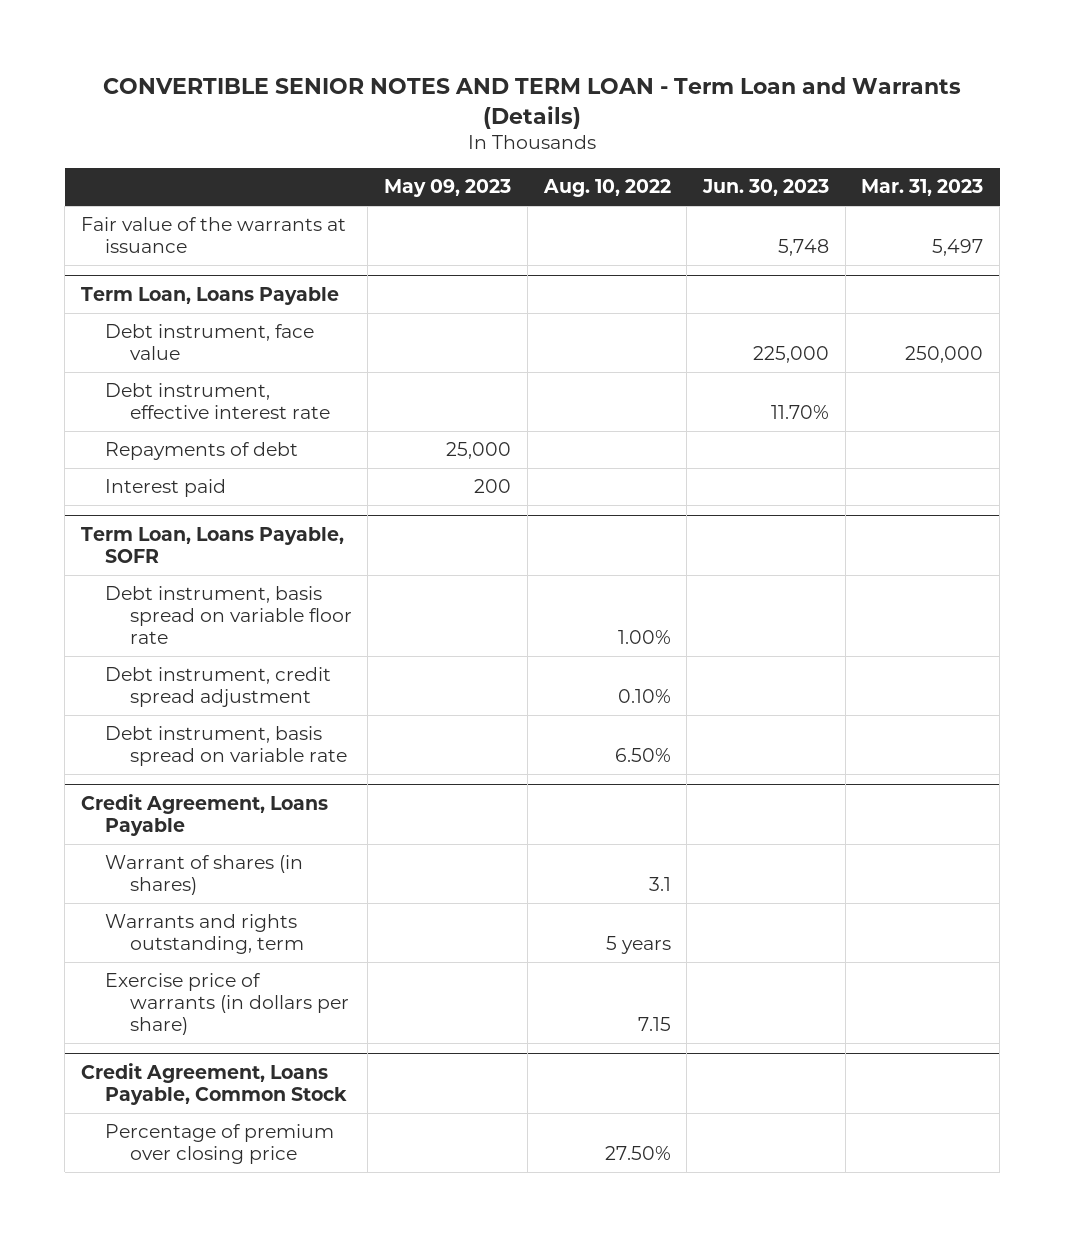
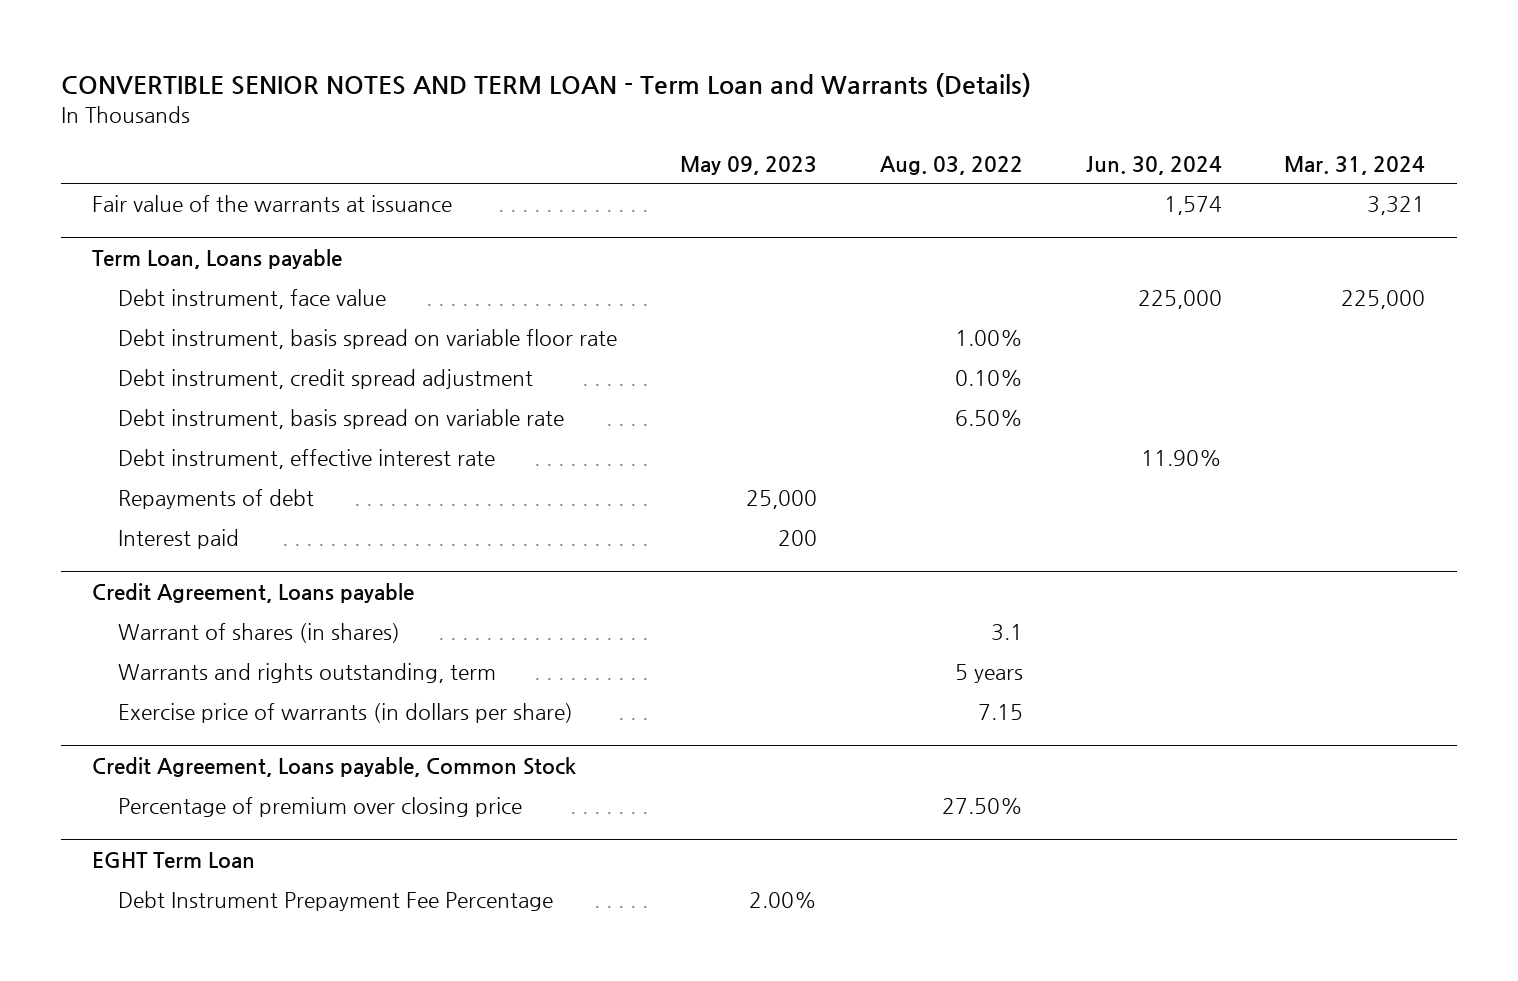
- | May 09, 2023 | Aug. 10, 2022 | Jun. 30, 2023 | Mar. 31, 2023
+ | May 09, 2023 | Aug. 03, 2022 | Jun. 30, 2024 | Mar. 31, 2024
- Term Loan, Loans Payable
+ Term Loan, Loans payable
+ Debt instrument, basis spread on variable floor rate | | 1.00% | |
+ Debt instrument, credit spread adjustment | | 0.10% | |
+ Debt instrument, basis spread on variable rate | | 6.50% | |
- Term Loan, Loans Payable, SOFR
- Debt instrument, basis spread on variable floor rate | | 1.00% | |
- Debt instrument, credit spread adjustment | | 0.10% | |
- Debt instrument, basis spread on variable rate | | 6.50% | |
- Credit Agreement, Loans Payable
+ Credit Agreement, Loans payable
- Credit Agreement, Loans Payable, Common Stock
+ Credit Agreement, Loans payable, Common Stock
+ EGHT Term Loan
+ Debt Instrument Prepayment Fee Percentage | 2.00% | | |

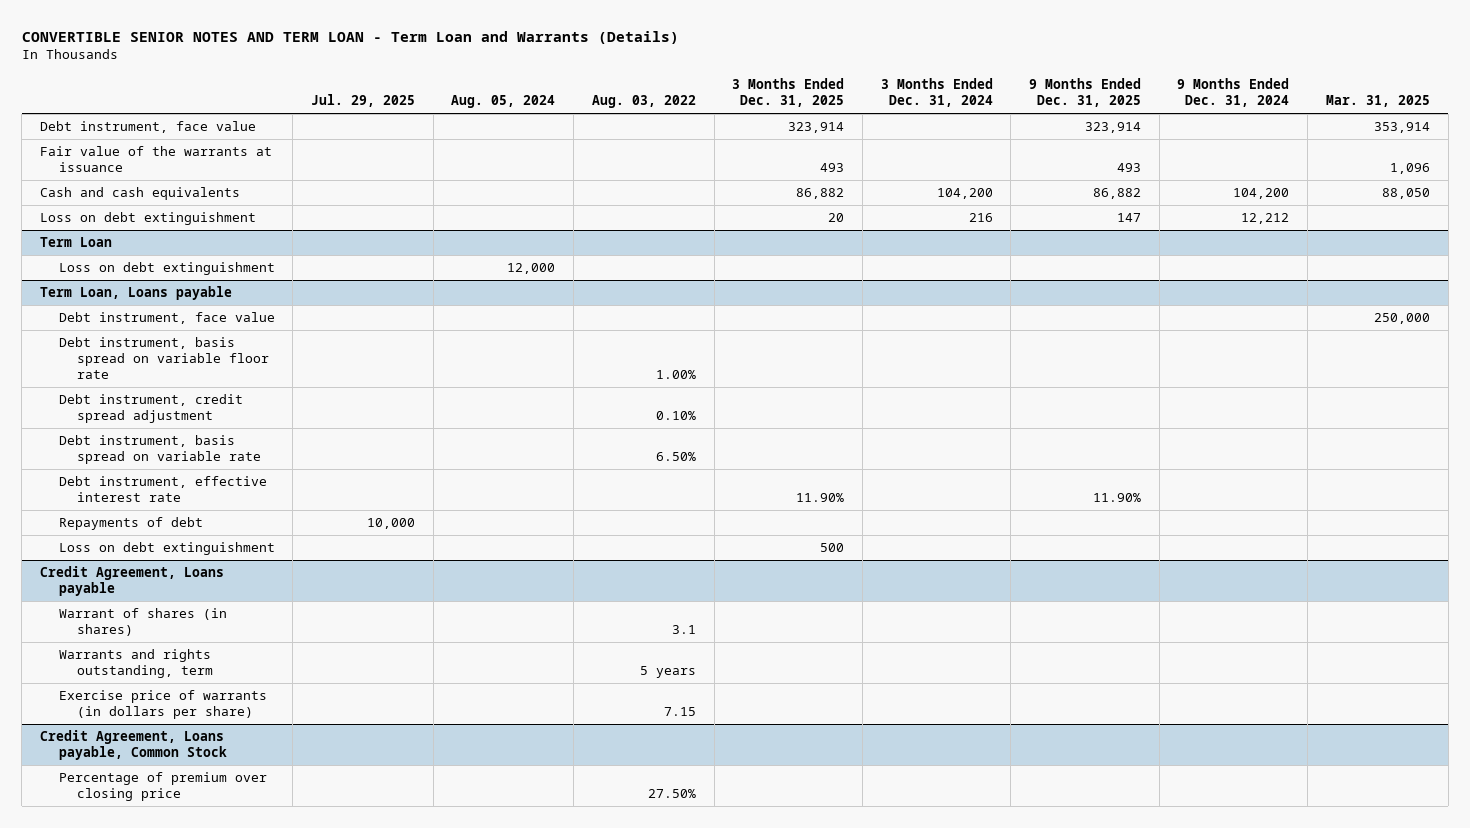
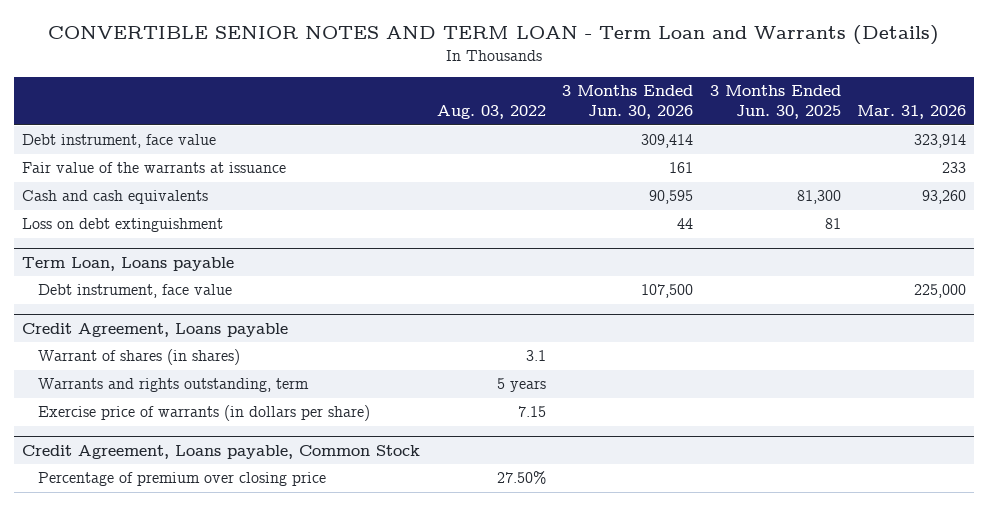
- | Jul. 29, 2025 | Aug. 05, 2024 | Aug. 03, 2022 | 3 Months Ended Dec. 31, 2025 | 3 Months Ended Dec. 31, 2024 | 9 Months Ended Dec. 31, 2025 | 9 Months Ended Dec. 31, 2024 | Mar. 31, 2025
+ | Aug. 03, 2022 | 3 Months Ended Jun. 30, 2026 | 3 Months Ended Jun. 30, 2025 | Mar. 31, 2026
- Term Loan
- Loss on debt extinguishment | | 12,000 | | | | | |
@ Term Loan, Loans payable
- Debt instrument, basis spread on variable floor rate | | | 1.00% | | | | |
- Debt instrument, credit spread adjustment | | | 0.10% | | | | |
- Debt instrument, basis spread on variable rate | | | 6.50% | | | | |
- Debt instrument, effective interest rate | | | | 11.90% | | 11.90% | |
- Repayments of debt | 10,000 | | | | | | |
- Loss on debt extinguishment | | | | 500 | | | |

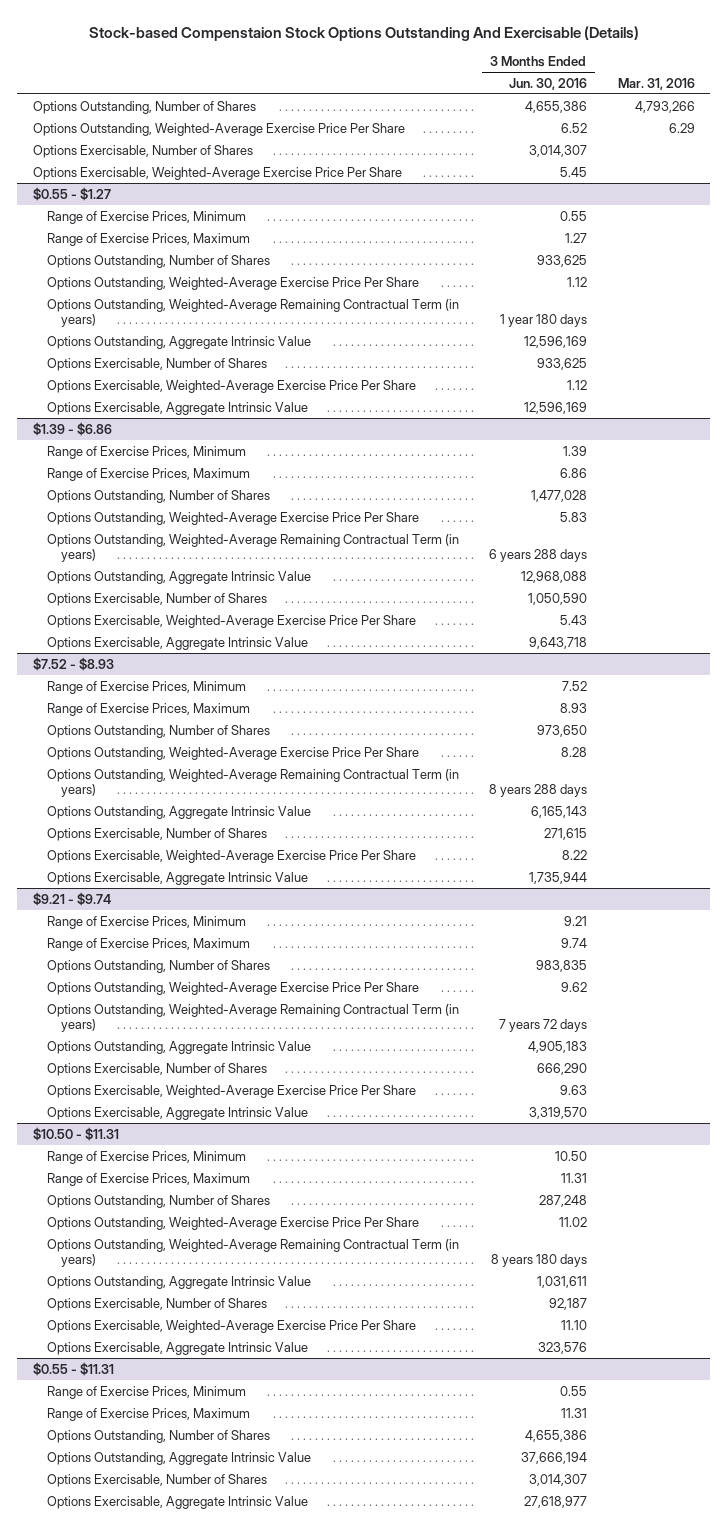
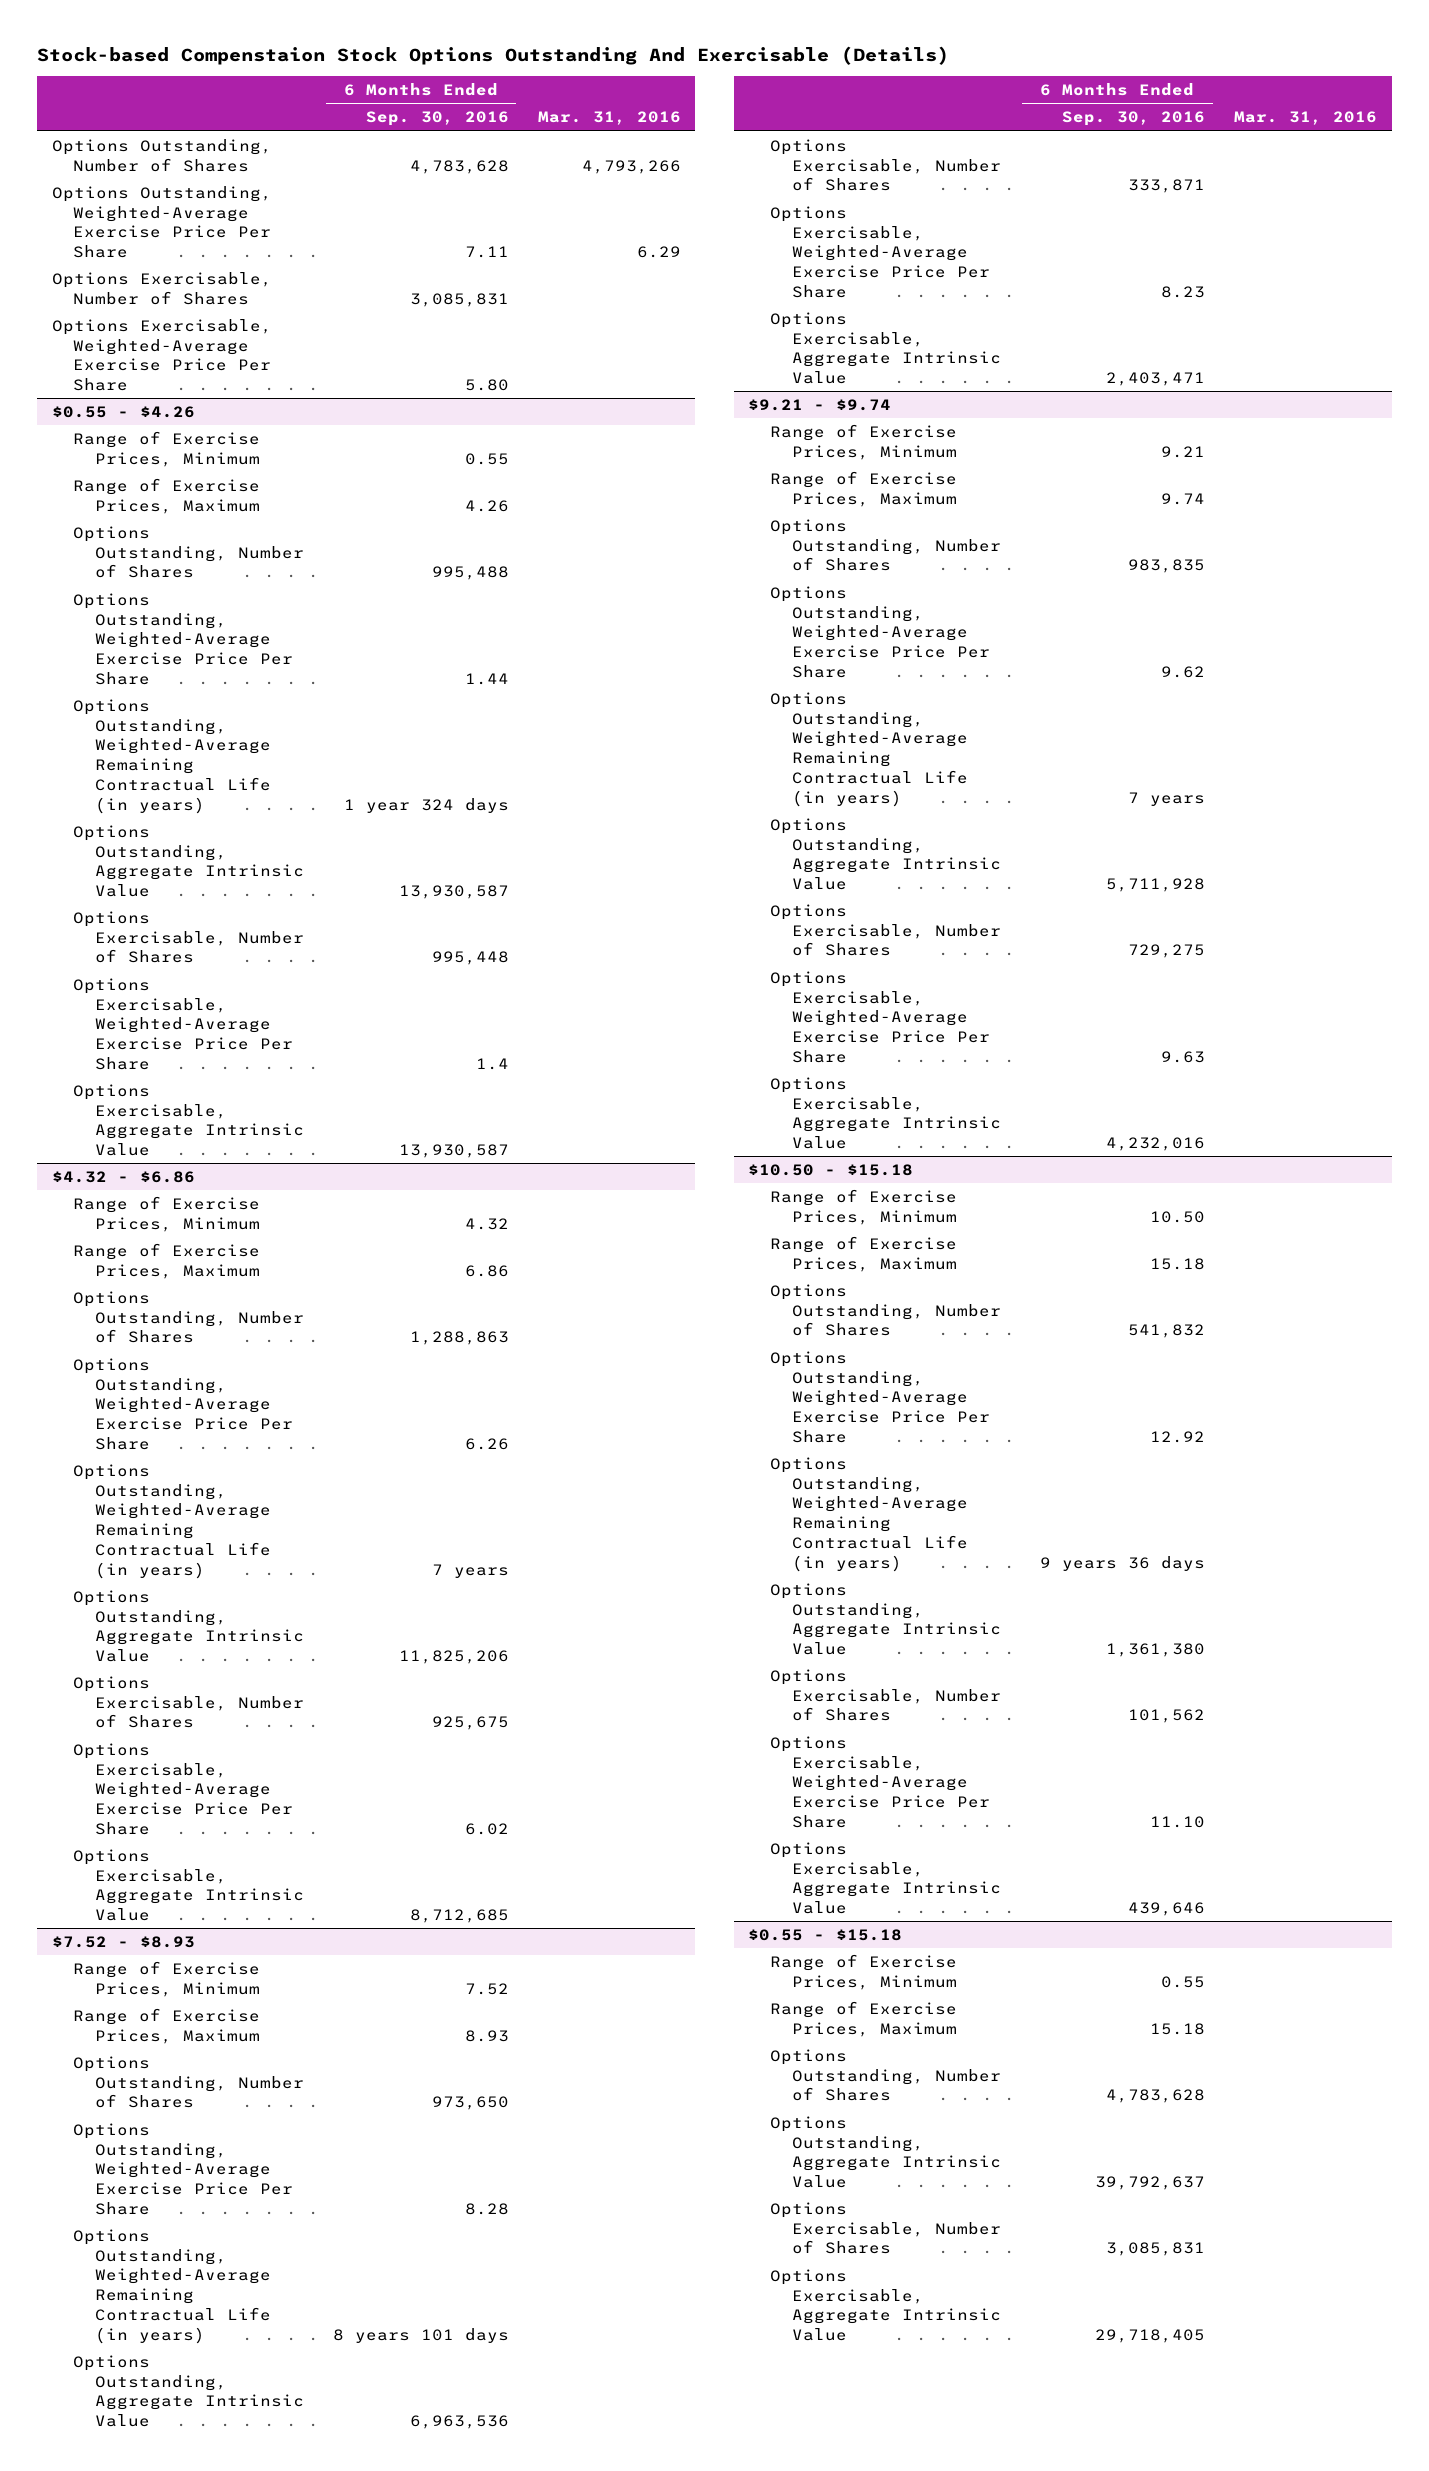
- | 3 Months Ended Jun. 30, 2016 | Mar. 31, 2016
+ | 6 Months Ended Sep. 30, 2016 | Mar. 31, 2016
- $0.55 - $1.27
- Range of Exercise Prices, Minimum | 0.55 |
- Range of Exercise Prices, Maximum | 1.27 |
- Options Outstanding, Number of Shares | 933,625 |
- Options Outstanding, Weighted-Average Exercise Price Per Share | 1.12 |
- Options Outstanding, Weighted-Average Remaining Contractual Term (in years) | 1 year 180 days |
- Options Outstanding, Aggregate Intrinsic Value | 12,596,169 |
- Options Exercisable, Number of Shares | 933,625 |
- Options Exercisable, Weighted-Average Exercise Price Per Share | 1.12 |
- Options Exercisable, Aggregate Intrinsic Value | 12,596,169 |
- $1.39 - $6.86
- Range of Exercise Prices, Minimum | 1.39 |
- Range of Exercise Prices, Maximum | 6.86 |
- Options Outstanding, Number of Shares | 1,477,028 |
- Options Outstanding, Weighted-Average Exercise Price Per Share | 5.83 |
- Options Outstanding, Weighted-Average Remaining Contractual Term (in years) | 6 years 288 days |
- Options Outstanding, Aggregate Intrinsic Value | 12,968,088 |
- Options Exercisable, Number of Shares | 1,050,590 |
- Options Exercisable, Weighted-Average Exercise Price Per Share | 5.43 |
- Options Exercisable, Aggregate Intrinsic Value | 9,643,718 |
+ $0.55 - $4.26
+ Range of Exercise Prices, Minimum | 0.55 |
+ Range of Exercise Prices, Maximum | 4.26 |
+ Options Outstanding, Number of Shares | 995,488 |
+ Options Outstanding, Weighted-Average Exercise Price Per Share | 1.44 |
+ Options Outstanding, Weighted-Average Remaining Contractual Life (in years) | 1 year 324 days |
+ Options Outstanding, Aggregate Intrinsic Value | 13,930,587 |
+ Options Exercisable, Number of Shares | 995,448 |
+ Options Exercisable, Weighted-Average Exercise Price Per Share | 1.4 |
+ Options Exercisable, Aggregate Intrinsic Value | 13,930,587 |
+ $4.32 - $6.86
+ Range of Exercise Prices, Minimum | 4.32 |
+ Range of Exercise Prices, Maximum | 6.86 |
+ Options Outstanding, Number of Shares | 1,288,863 |
+ Options Outstanding, Weighted-Average Exercise Price Per Share | 6.26 |
+ Options Outstanding, Weighted-Average Remaining Contractual Life (in years) | 7 years |
+ Options Outstanding, Aggregate Intrinsic Value | 11,825,206 |
+ Options Exercisable, Number of Shares | 925,675 |
+ Options Exercisable, Weighted-Average Exercise Price Per Share | 6.02 |
+ Options Exercisable, Aggregate Intrinsic Value | 8,712,685 |
@ $7.52 - $8.93
- Options Outstanding, Weighted-Average Remaining Contractual Term (in years) | 8 years 288 days |
+ Options Outstanding, Weighted-Average Remaining Contractual Life (in years) | 8 years 101 days |
@ $9.21 - $9.74
- Options Outstanding, Weighted-Average Remaining Contractual Term (in years) | 7 years 72 days |
+ Options Outstanding, Weighted-Average Remaining Contractual Life (in years) | 7 years |
- $10.50 - $11.31
- Range of Exercise Prices, Minimum | 10.50 |
- Range of Exercise Prices, Maximum | 11.31 |
- Options Outstanding, Number of Shares | 287,248 |
- Options Outstanding, Weighted-Average Exercise Price Per Share | 11.02 |
- Options Outstanding, Weighted-Average Remaining Contractual Term (in years) | 8 years 180 days |
- Options Outstanding, Aggregate Intrinsic Value | 1,031,611 |
- Options Exercisable, Number of Shares | 92,187 |
- Options Exercisable, Weighted-Average Exercise Price Per Share | 11.10 |
- Options Exercisable, Aggregate Intrinsic Value | 323,576 |
- $0.55 - $11.31
- Range of Exercise Prices, Minimum | 0.55 |
- Range of Exercise Prices, Maximum | 11.31 |
- Options Outstanding, Number of Shares | 4,655,386 |
- Options Outstanding, Aggregate Intrinsic Value | 37,666,194 |
- Options Exercisable, Number of Shares | 3,014,307 |
- Options Exercisable, Aggregate Intrinsic Value | 27,618,977 |
+ $10.50 - $15.18
+ Range of Exercise Prices, Minimum | 10.50 |
+ Range of Exercise Prices, Maximum | 15.18 |
+ Options Outstanding, Number of Shares | 541,832 |
+ Options Outstanding, Weighted-Average Exercise Price Per Share | 12.92 |
+ Options Outstanding, Weighted-Average Remaining Contractual Life (in years) | 9 years 36 days |
+ Options Outstanding, Aggregate Intrinsic Value | 1,361,380 |
+ Options Exercisable, Number of Shares | 101,562 |
+ Options Exercisable, Weighted-Average Exercise Price Per Share | 11.10 |
+ Options Exercisable, Aggregate Intrinsic Value | 439,646 |
+ $0.55 - $15.18
+ Range of Exercise Prices, Minimum | 0.55 |
+ Range of Exercise Prices, Maximum | 15.18 |
+ Options Outstanding, Number of Shares | 4,783,628 |
+ Options Outstanding, Aggregate Intrinsic Value | 39,792,637 |
+ Options Exercisable, Number of Shares | 3,085,831 |
+ Options Exercisable, Aggregate Intrinsic Value | 29,718,405 |

